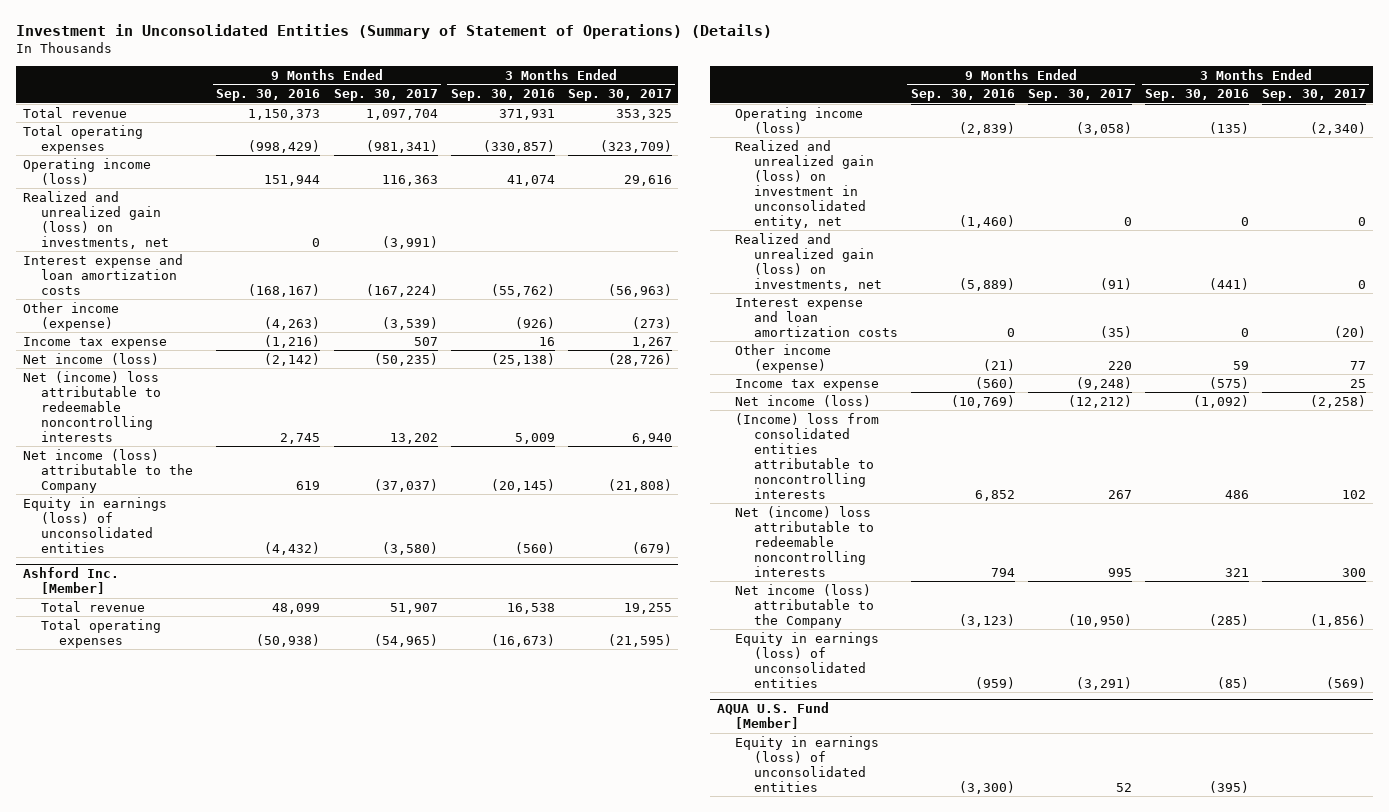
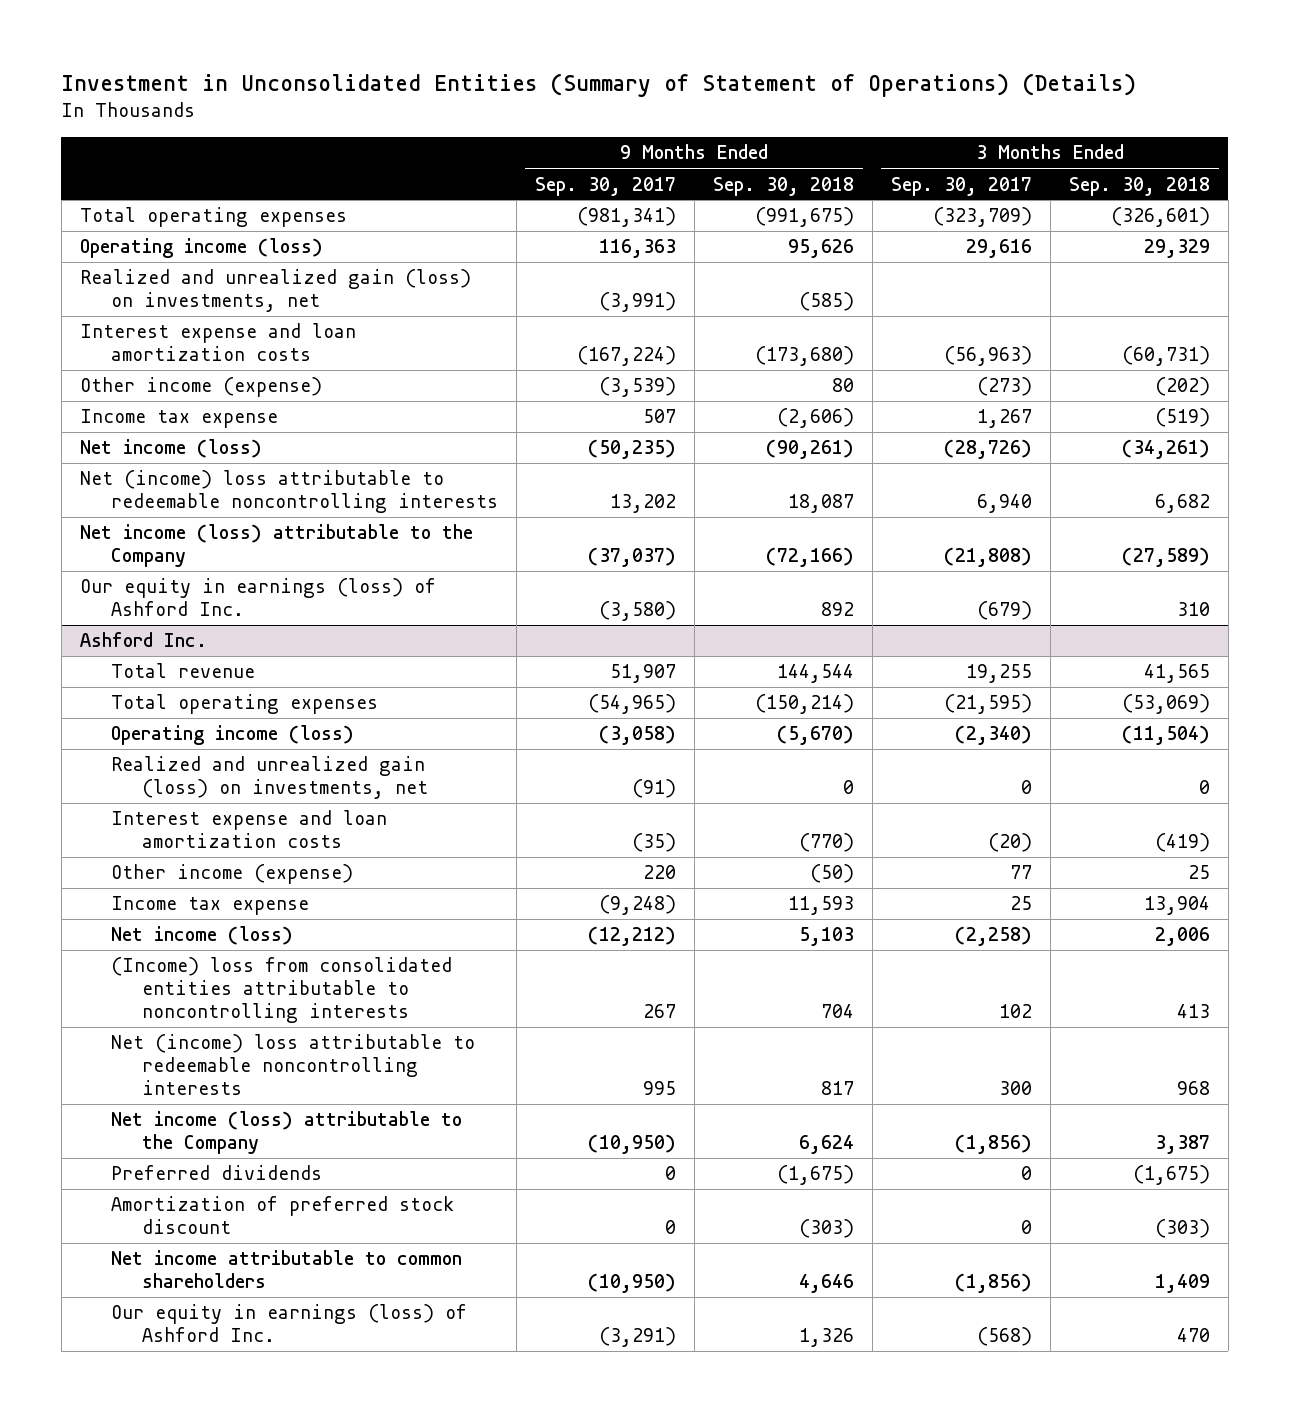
- | 9 Months Ended Sep. 30, 2016 | 9 Months Ended Sep. 30, 2017 | 3 Months Ended Sep. 30, 2016 | 3 Months Ended Sep. 30, 2017
+ | 9 Months Ended Sep. 30, 2017 | 9 Months Ended Sep. 30, 2018 | 3 Months Ended Sep. 30, 2017 | 3 Months Ended Sep. 30, 2018
- Total revenue | 1,150,373 | 1,097,704 | 371,931 | 353,325
- Equity in earnings (loss) of unconsolidated entities | (4,432) | (3,580) | (560) | (679)
- Ashford Inc. [Member]
+ Our equity in earnings (loss) of Ashford Inc. | (3,580) | 892 | (679) | 310
+ Ashford Inc.
- Realized and unrealized gain (loss) on investment in unconsolidated entity, net | (1,460) | 0 | 0 | 0
- Equity in earnings (loss) of unconsolidated entities | (959) | (3,291) | (85) | (569)
- AQUA U.S. Fund [Member]
- Equity in earnings (loss) of unconsolidated entities | (3,300) | 52 | (395) |
+ Preferred dividends | 0 | (1,675) | 0 | (1,675)
+ Amortization of preferred stock discount | 0 | (303) | 0 | (303)
+ Net income attributable to common shareholders | (10,950) | 4,646 | (1,856) | 1,409
+ Our equity in earnings (loss) of Ashford Inc. | (3,291) | 1,326 | (568) | 470

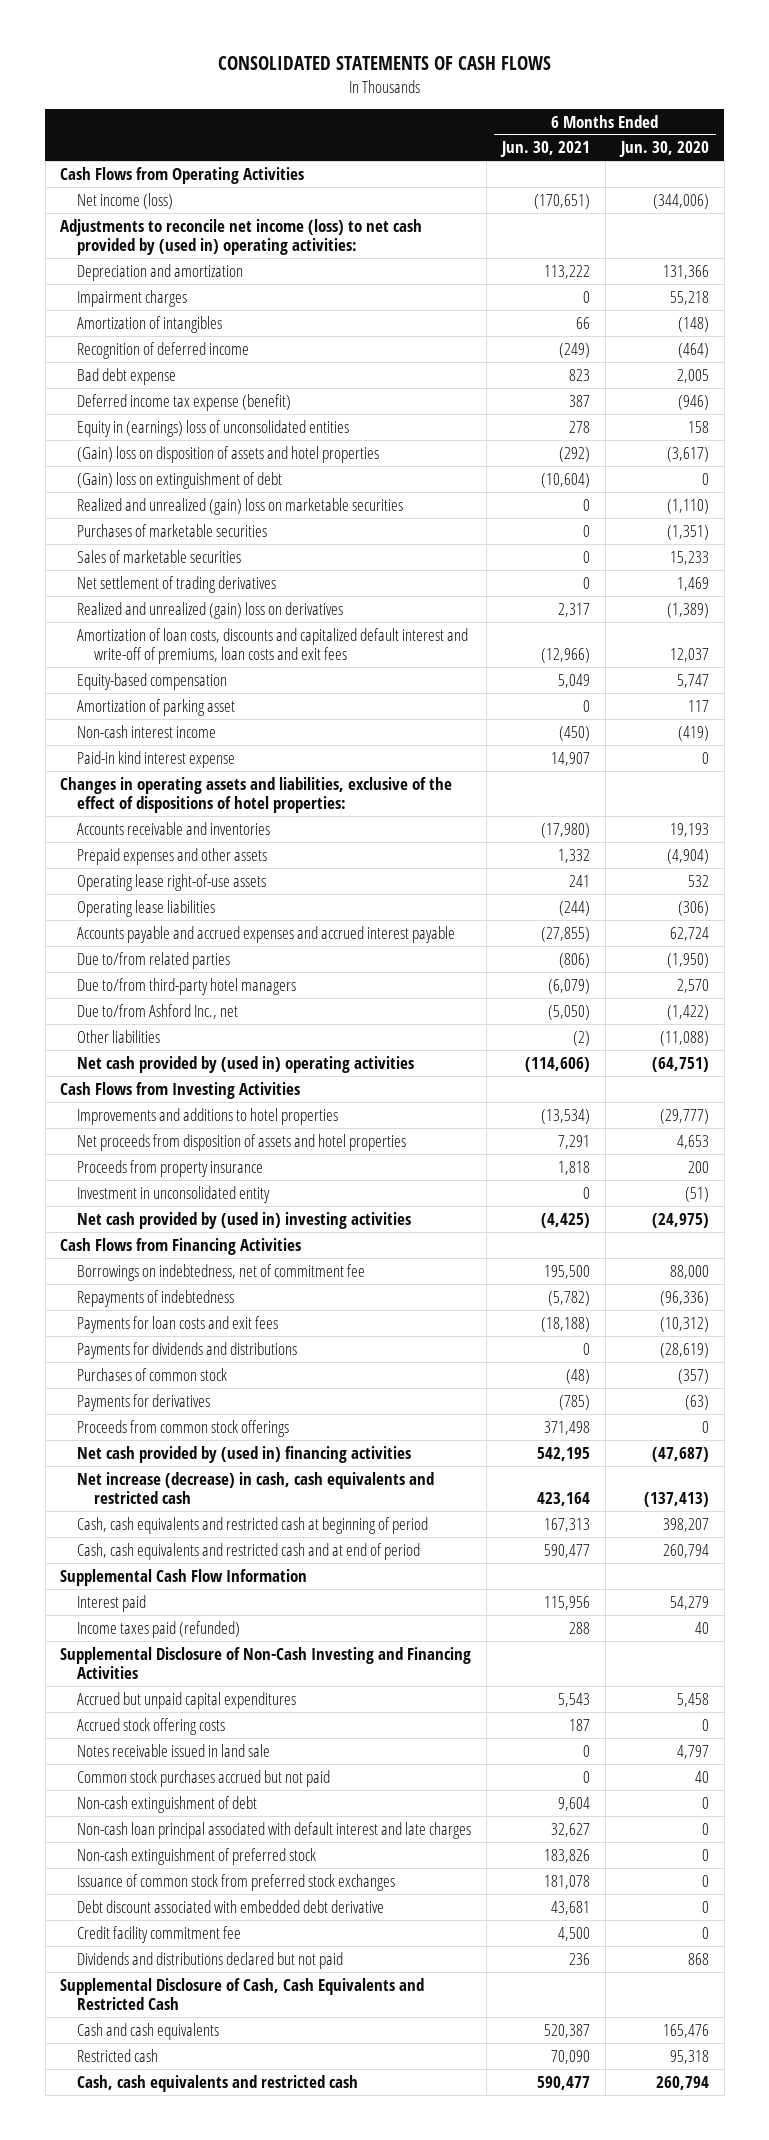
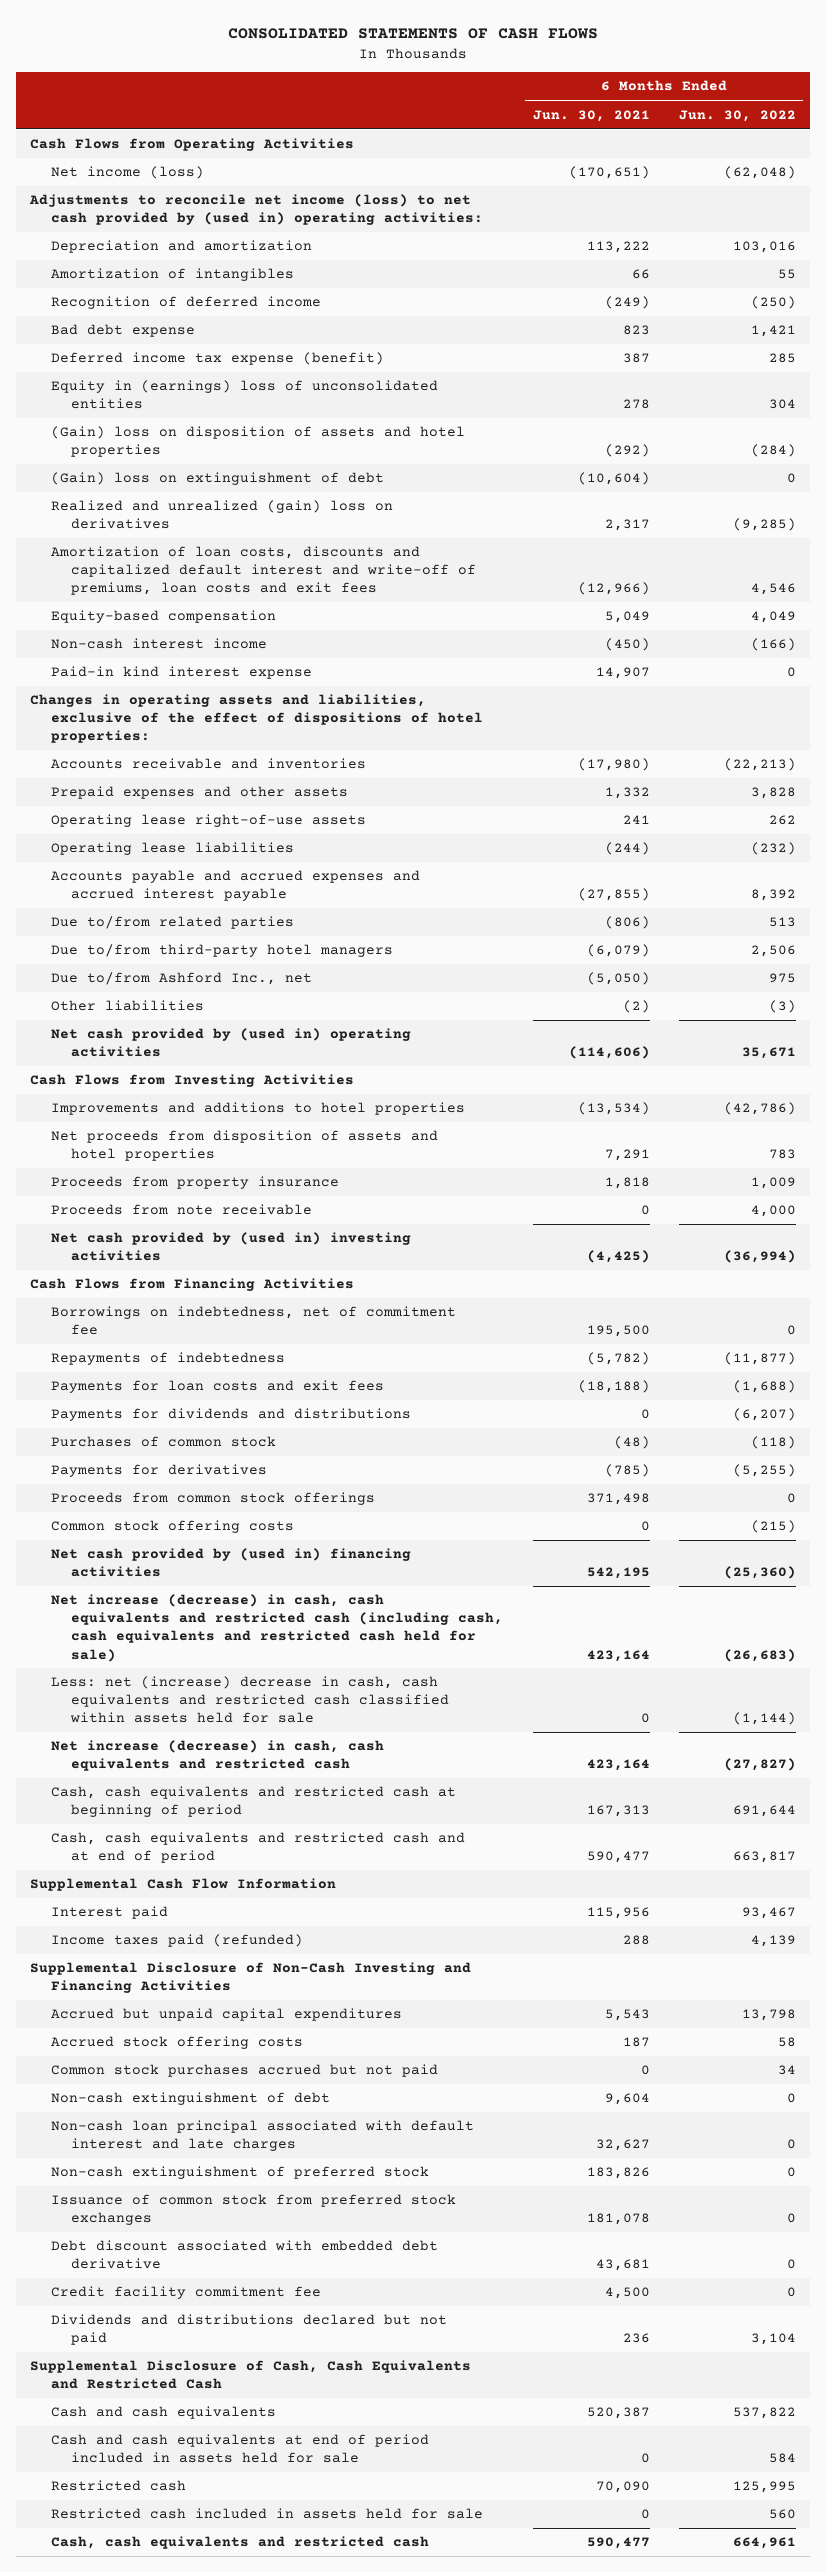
- | 6 Months Ended Jun. 30, 2021 | 6 Months Ended Jun. 30, 2020
+ | 6 Months Ended Jun. 30, 2021 | 6 Months Ended Jun. 30, 2022
- Impairment charges | 0 | 55,218
- Realized and unrealized (gain) loss on marketable securities | 0 | (1,110)
- Purchases of marketable securities | 0 | (1,351)
- Sales of marketable securities | 0 | 15,233
- Net settlement of trading derivatives | 0 | 1,469
- Amortization of parking asset | 0 | 117
- Investment in unconsolidated entity | 0 | (51)
+ Proceeds from note receivable | 0 | 4,000
+ Common stock offering costs | 0 | (215)
+ Net increase (decrease) in cash, cash equivalents and restricted cash (including cash, cash equivalents and restricted cash held for sale) | 423,164 | (26,683)
+ Less: net (increase) decrease in cash, cash equivalents and restricted cash classified within assets held for sale | 0 | (1,144)
- Notes receivable issued in land sale | 0 | 4,797
+ Cash and cash equivalents at end of period included in assets held for sale | 0 | 584
+ Restricted cash included in assets held for sale | 0 | 560

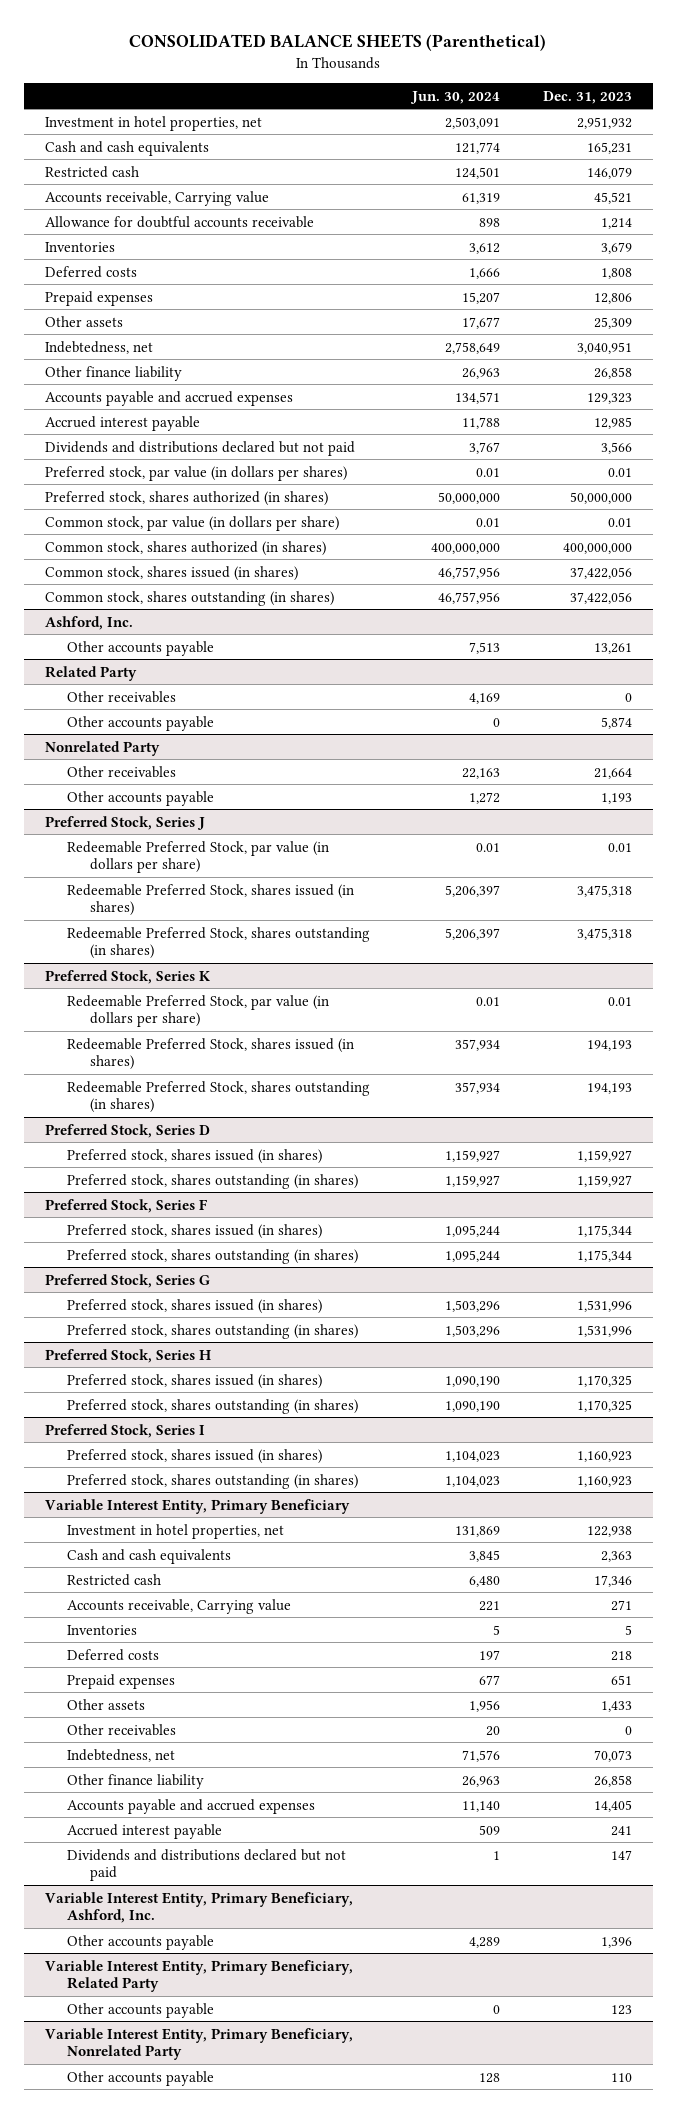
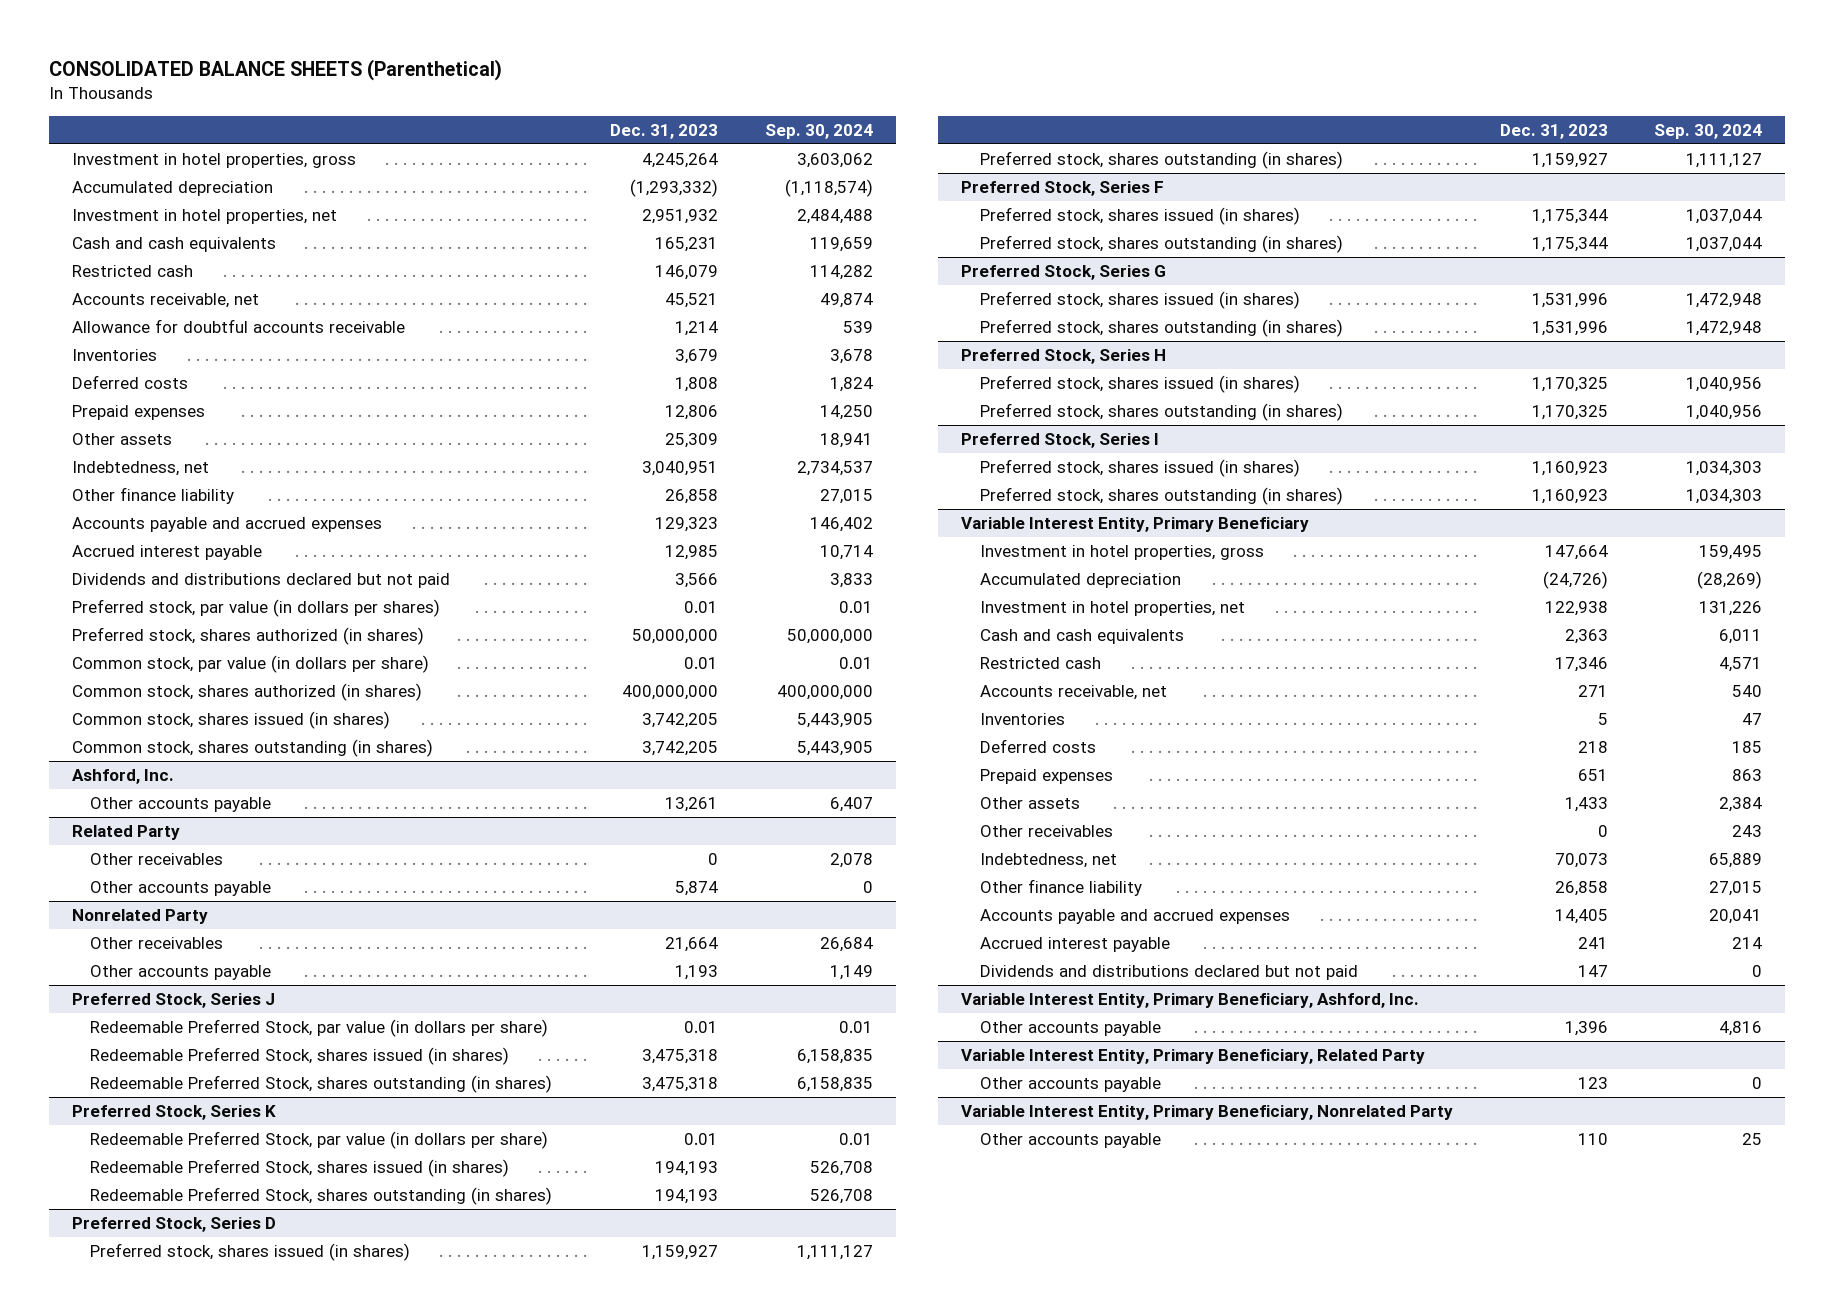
- | Jun. 30, 2024 | Dec. 31, 2023
+ | Dec. 31, 2023 | Sep. 30, 2024
+ Investment in hotel properties, gross | 4,245,264 | 3,603,062
+ Accumulated depreciation | (1,293,332) | (1,118,574)
- Accounts receivable, Carrying value | 61,319 | 45,521
+ Accounts receivable, net | 45,521 | 49,874
- Common stock, shares issued (in shares) | 46,757,956 | 37,422,056
- Common stock, shares outstanding (in shares) | 46,757,956 | 37,422,056
+ Common stock, shares issued (in shares) | 3,742,205 | 5,443,905
+ Common stock, shares outstanding (in shares) | 3,742,205 | 5,443,905
@ Variable Interest Entity, Primary Beneficiary
+ Investment in hotel properties, gross | 147,664 | 159,495
+ Accumulated depreciation | (24,726) | (28,269)
- Accounts receivable, Carrying value | 221 | 271
+ Accounts receivable, net | 271 | 540

